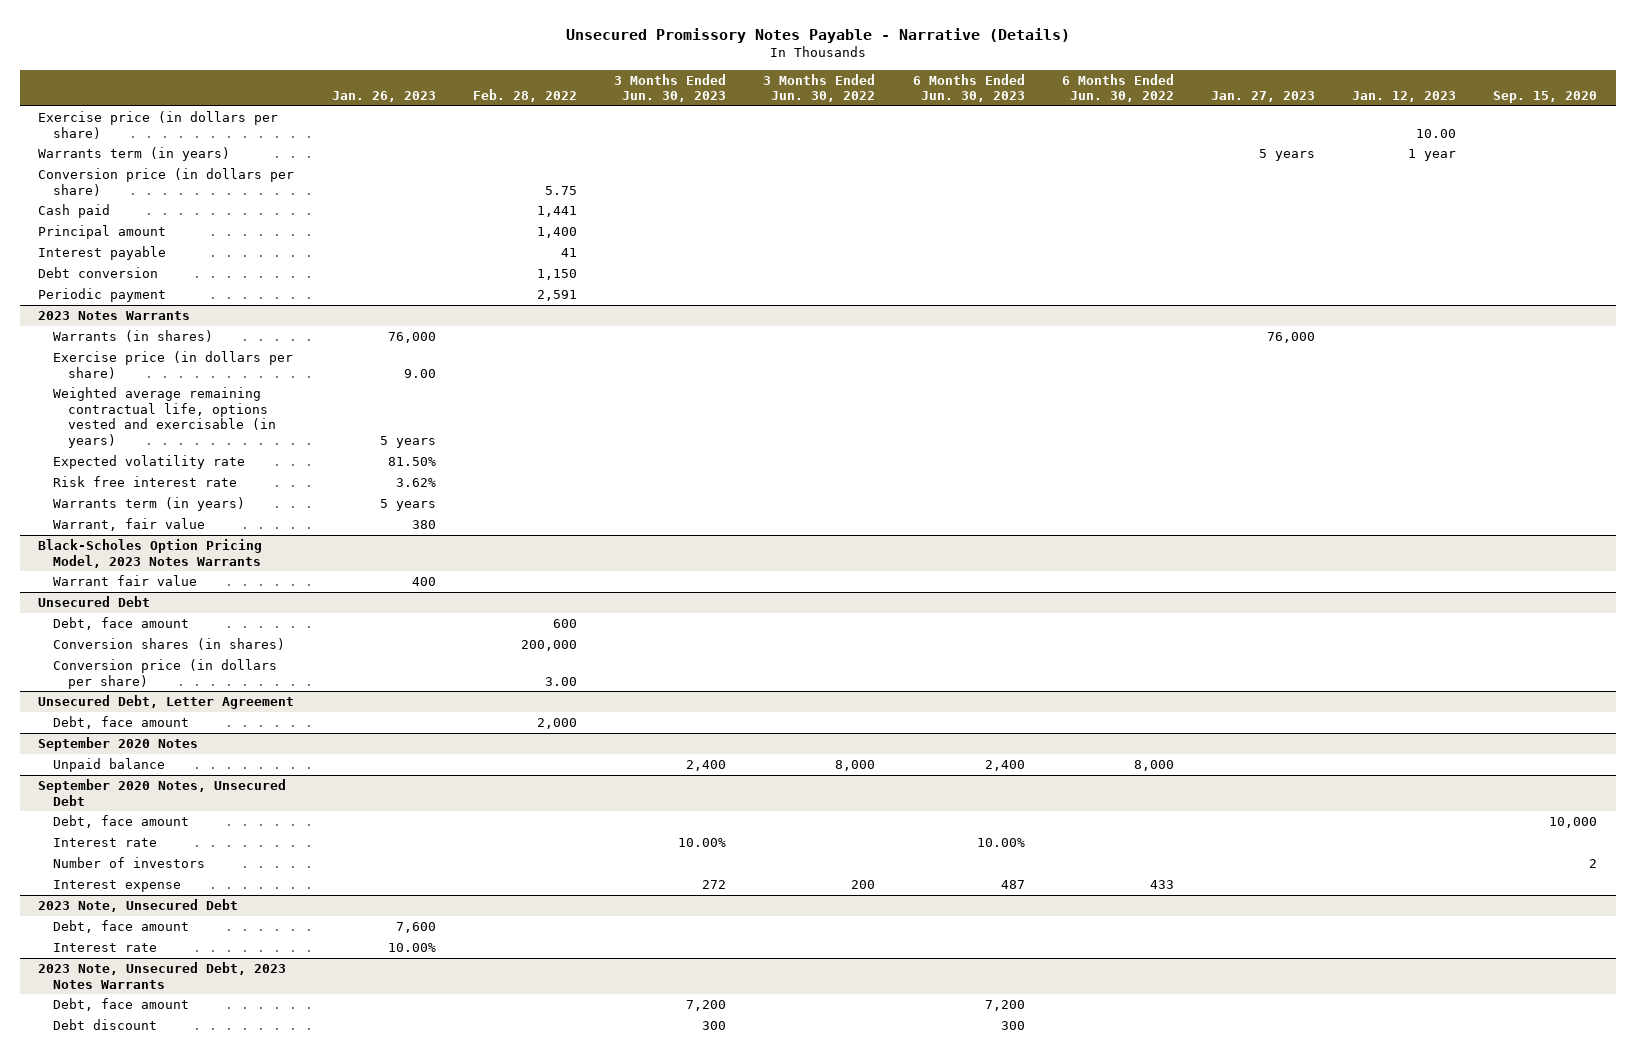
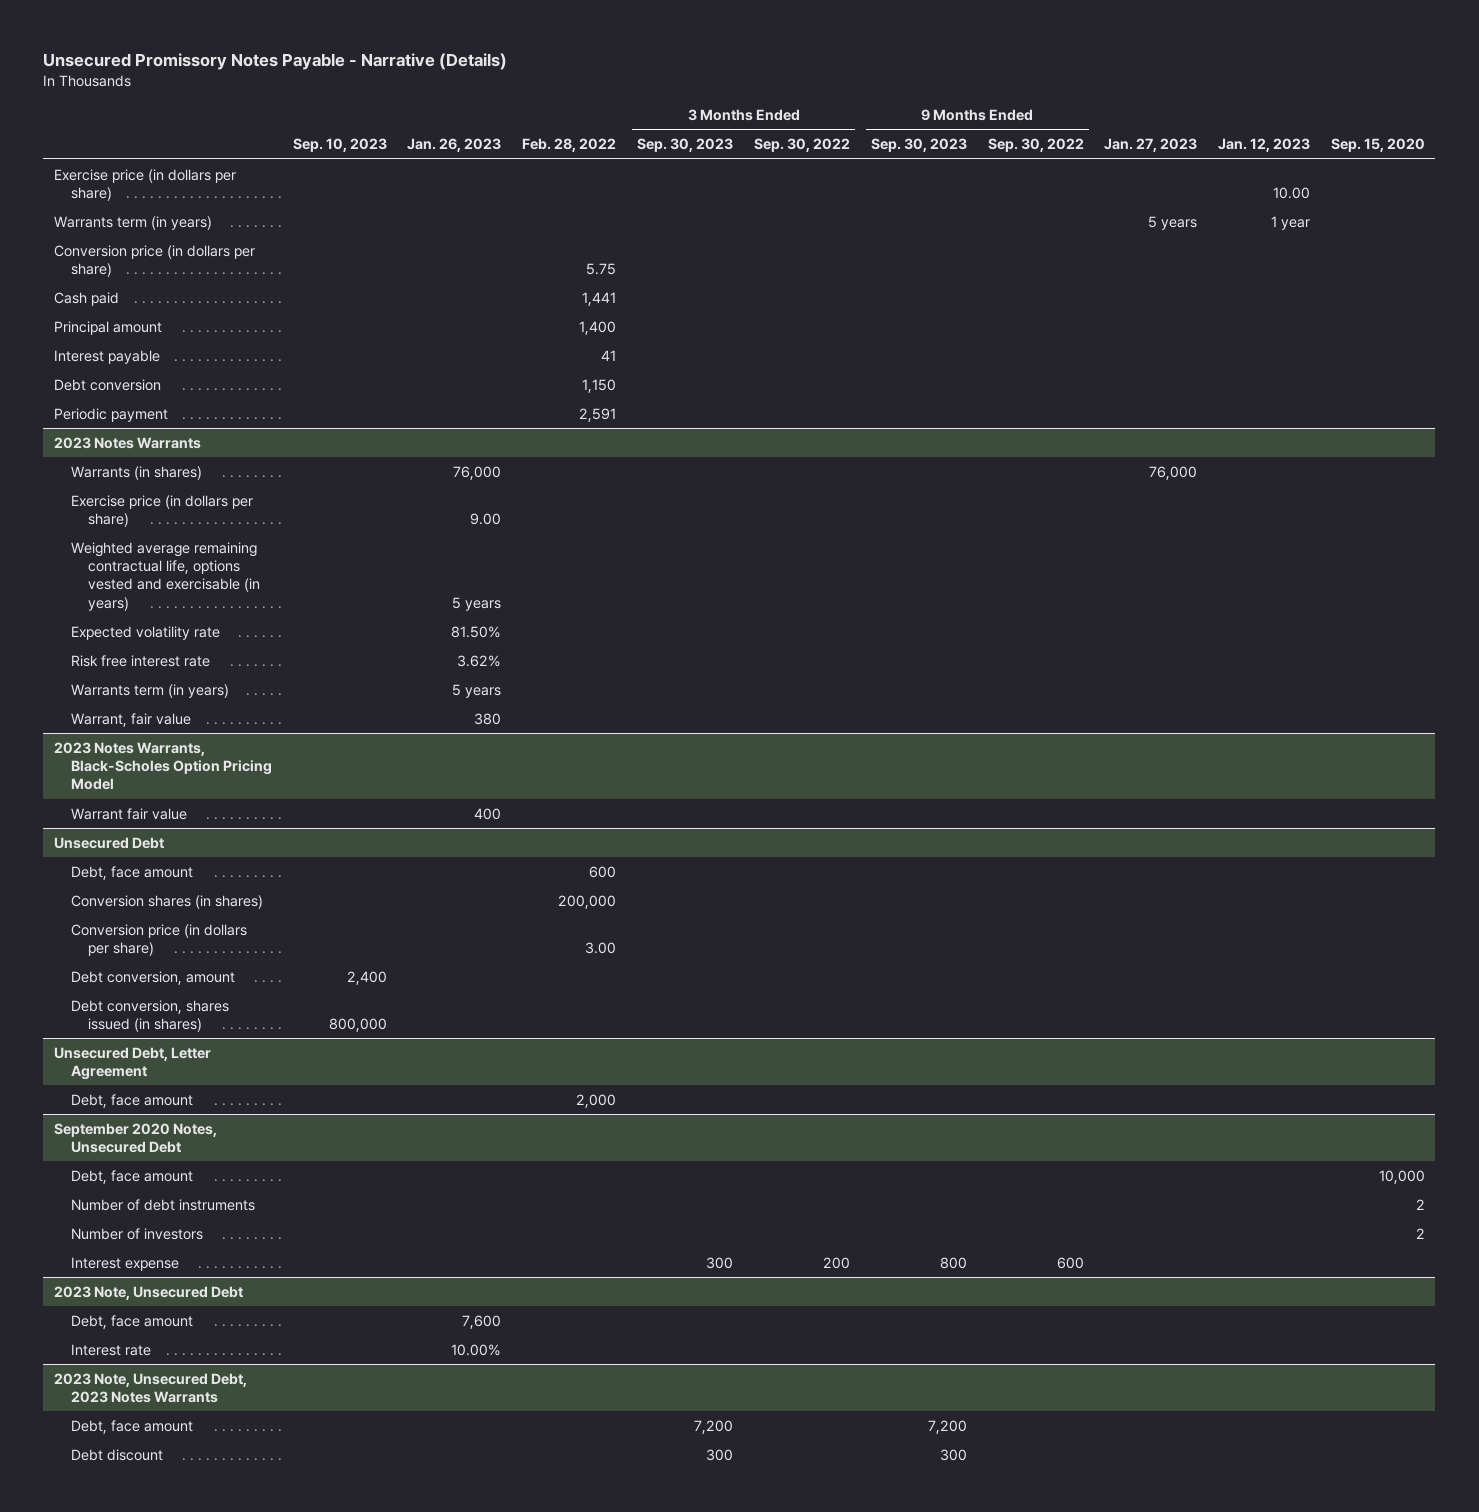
- | Jan. 26, 2023 | Feb. 28, 2022 | 3 Months Ended Jun. 30, 2023 | 3 Months Ended Jun. 30, 2022 | 6 Months Ended Jun. 30, 2023 | 6 Months Ended Jun. 30, 2022 | Jan. 27, 2023 | Jan. 12, 2023 | Sep. 15, 2020
+ | Sep. 10, 2023 | Jan. 26, 2023 | Feb. 28, 2022 | 3 Months Ended Sep. 30, 2023 | 3 Months Ended Sep. 30, 2022 | 9 Months Ended Sep. 30, 2023 | 9 Months Ended Sep. 30, 2022 | Jan. 27, 2023 | Jan. 12, 2023 | Sep. 15, 2020
- Black-Scholes Option Pricing Model, 2023 Notes Warrants
+ 2023 Notes Warrants, Black-Scholes Option Pricing Model
@ Unsecured Debt
+ Debt conversion, amount | 2,400 | | | | | | | | |
+ Debt conversion, shares issued (in shares) | 800,000 | | | | | | | | |
- September 2020 Notes
- Unpaid balance | | | 2,400 | 8,000 | 2,400 | 8,000 | | |
@ September 2020 Notes, Unsecured Debt
- Interest rate | | | 10.00% | | 10.00% | | | |
+ Number of debt instruments | | | | | | | | | | 2

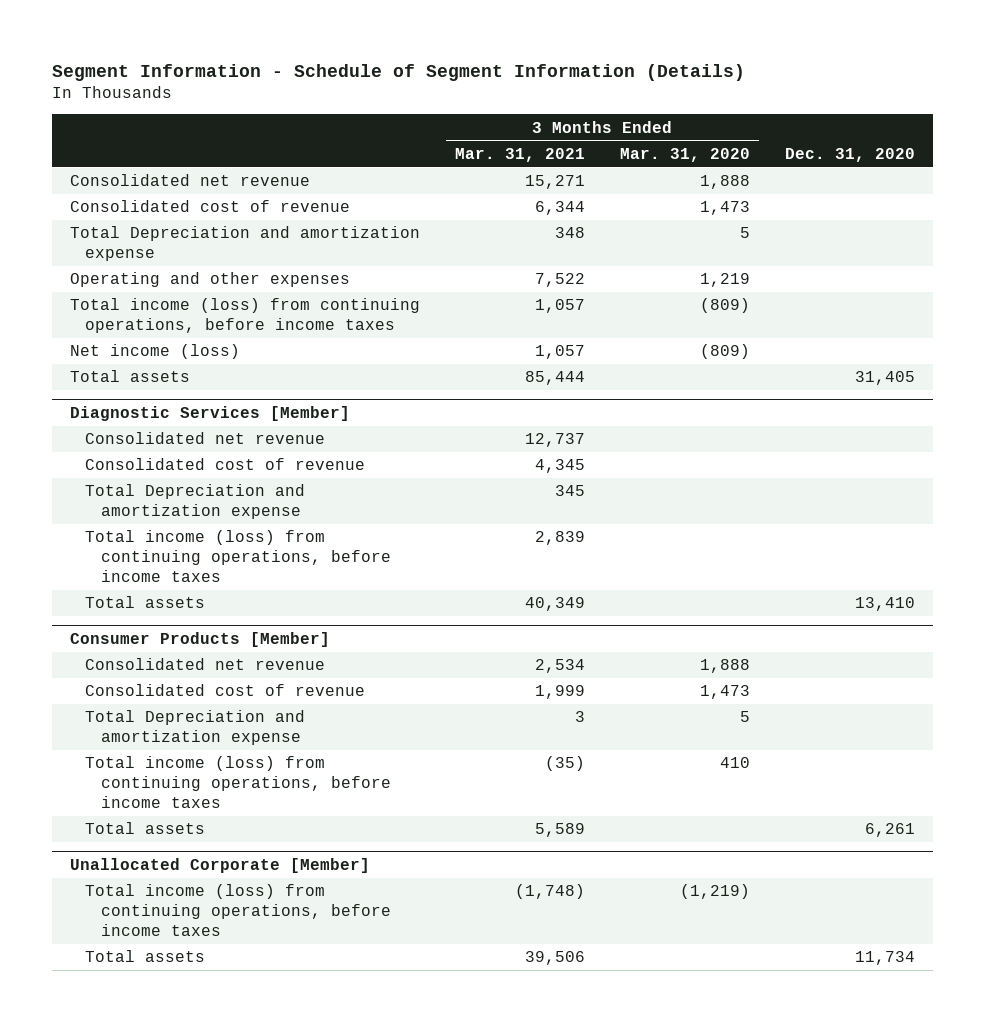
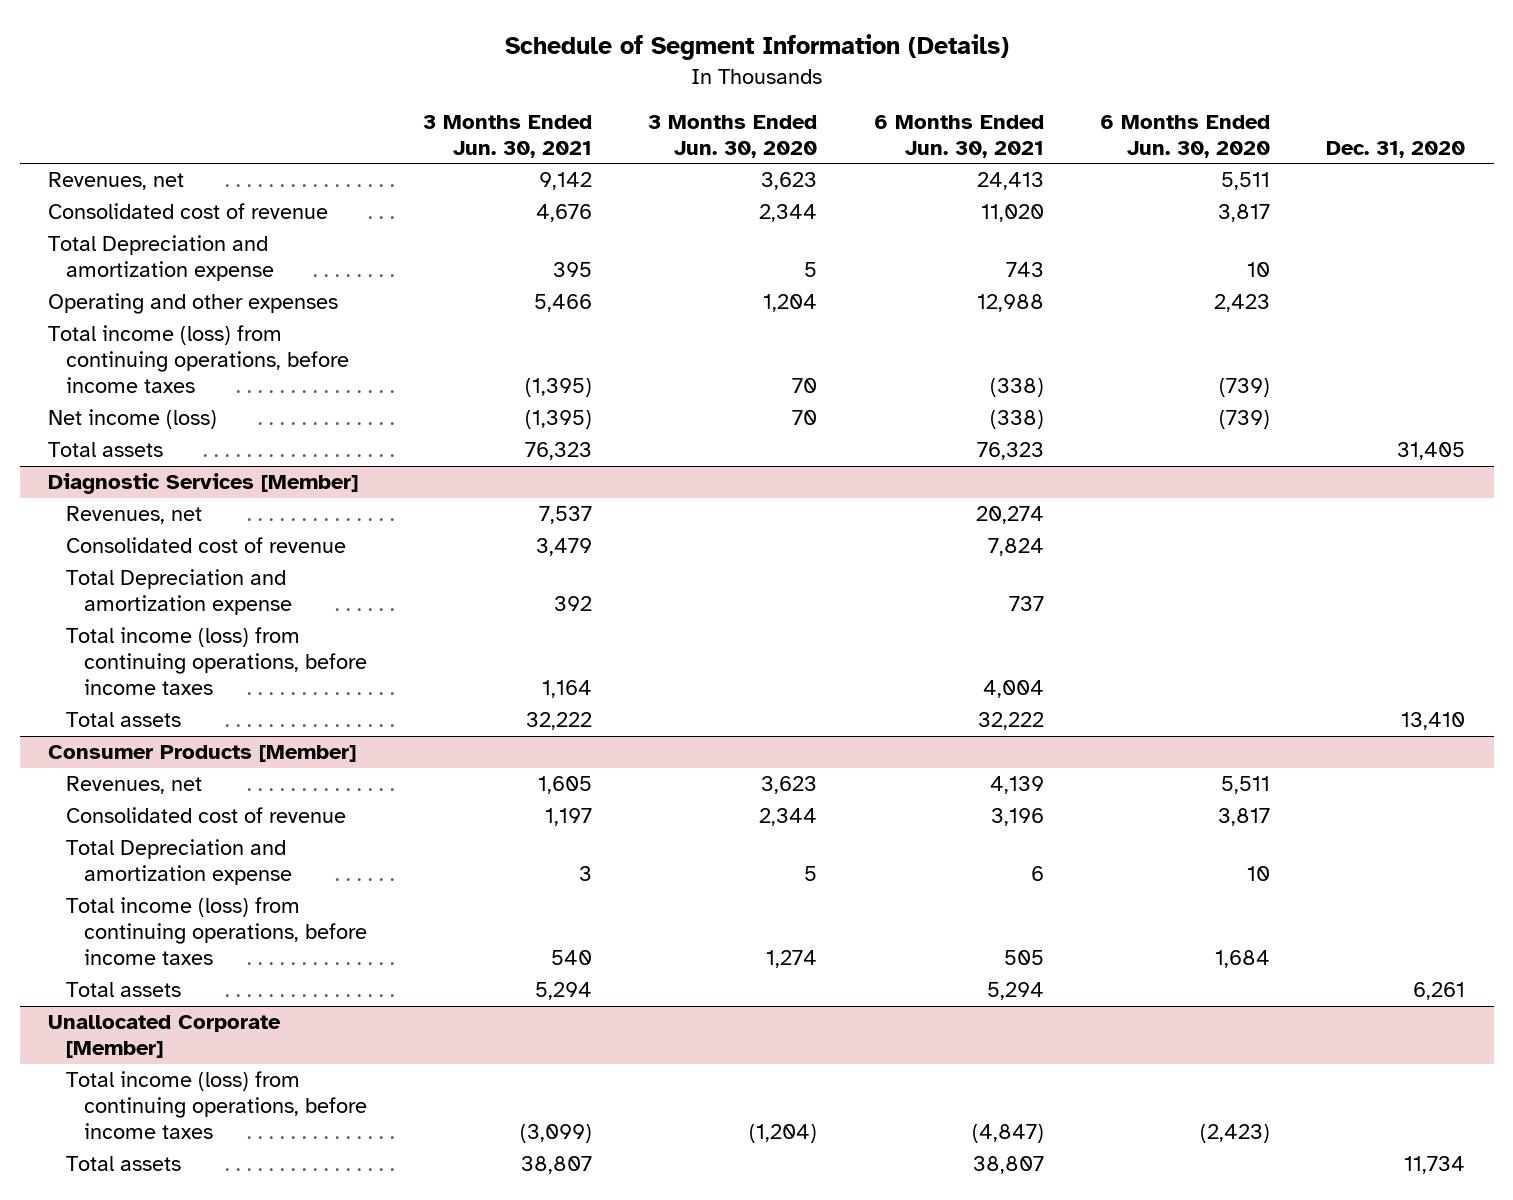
- Segment Information - Schedule of Segment Information (Details)
+ Schedule of Segment Information (Details)
- | 3 Months Ended Mar. 31, 2021 | 3 Months Ended Mar. 31, 2020 | Dec. 31, 2020
+ | 3 Months Ended Jun. 30, 2021 | 3 Months Ended Jun. 30, 2020 | 6 Months Ended Jun. 30, 2021 | 6 Months Ended Jun. 30, 2020 | Dec. 31, 2020
- Consolidated net revenue | 15,271 | 1,888 |
+ Revenues, net | 9,142 | 3,623 | 24,413 | 5,511 |
@ Diagnostic Services [Member]
- Consolidated net revenue | 12,737 | |
+ Revenues, net | 7,537 | | 20,274 | |
@ Consumer Products [Member]
- Consolidated net revenue | 2,534 | 1,888 |
+ Revenues, net | 1,605 | 3,623 | 4,139 | 5,511 |

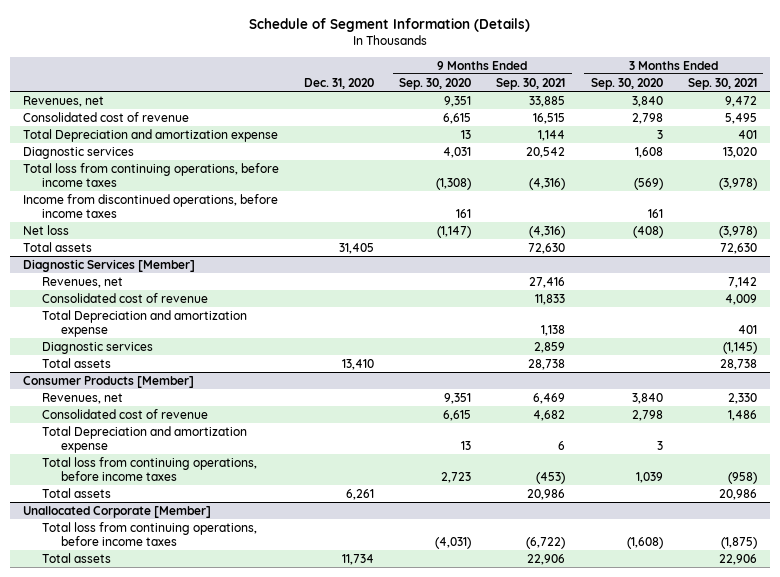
- | 3 Months Ended Jun. 30, 2021 | 3 Months Ended Jun. 30, 2020 | 6 Months Ended Jun. 30, 2021 | 6 Months Ended Jun. 30, 2020 | Dec. 31, 2020
+ | Dec. 31, 2020 | 9 Months Ended Sep. 30, 2020 | 9 Months Ended Sep. 30, 2021 | 3 Months Ended Sep. 30, 2020 | 3 Months Ended Sep. 30, 2021
- Operating and other expenses | 5,466 | 1,204 | 12,988 | 2,423 |
- Total income (loss) from continuing operations, before income taxes | (1,395) | 70 | (338) | (739) |
- Net income (loss) | (1,395) | 70 | (338) | (739) |
+ Diagnostic services | | 4,031 | 20,542 | 1,608 | 13,020
+ Total loss from continuing operations, before income taxes | | (1,308) | (4,316) | (569) | (3,978)
+ Income from discontinued operations, before income taxes | | 161 | | 161 |
+ Net loss | | (1,147) | (4,316) | (408) | (3,978)
@ Diagnostic Services [Member]
- Total income (loss) from continuing operations, before income taxes | 1,164 | | 4,004 | |
+ Diagnostic services | | | 2,859 | | (1,145)
@ Consumer Products [Member]
- Total income (loss) from continuing operations, before income taxes | 540 | 1,274 | 505 | 1,684 |
+ Total loss from continuing operations, before income taxes | | 2,723 | (453) | 1,039 | (958)
@ Unallocated Corporate [Member]
- Total income (loss) from continuing operations, before income taxes | (3,099) | (1,204) | (4,847) | (2,423) |
+ Total loss from continuing operations, before income taxes | | (4,031) | (6,722) | (1,608) | (1,875)

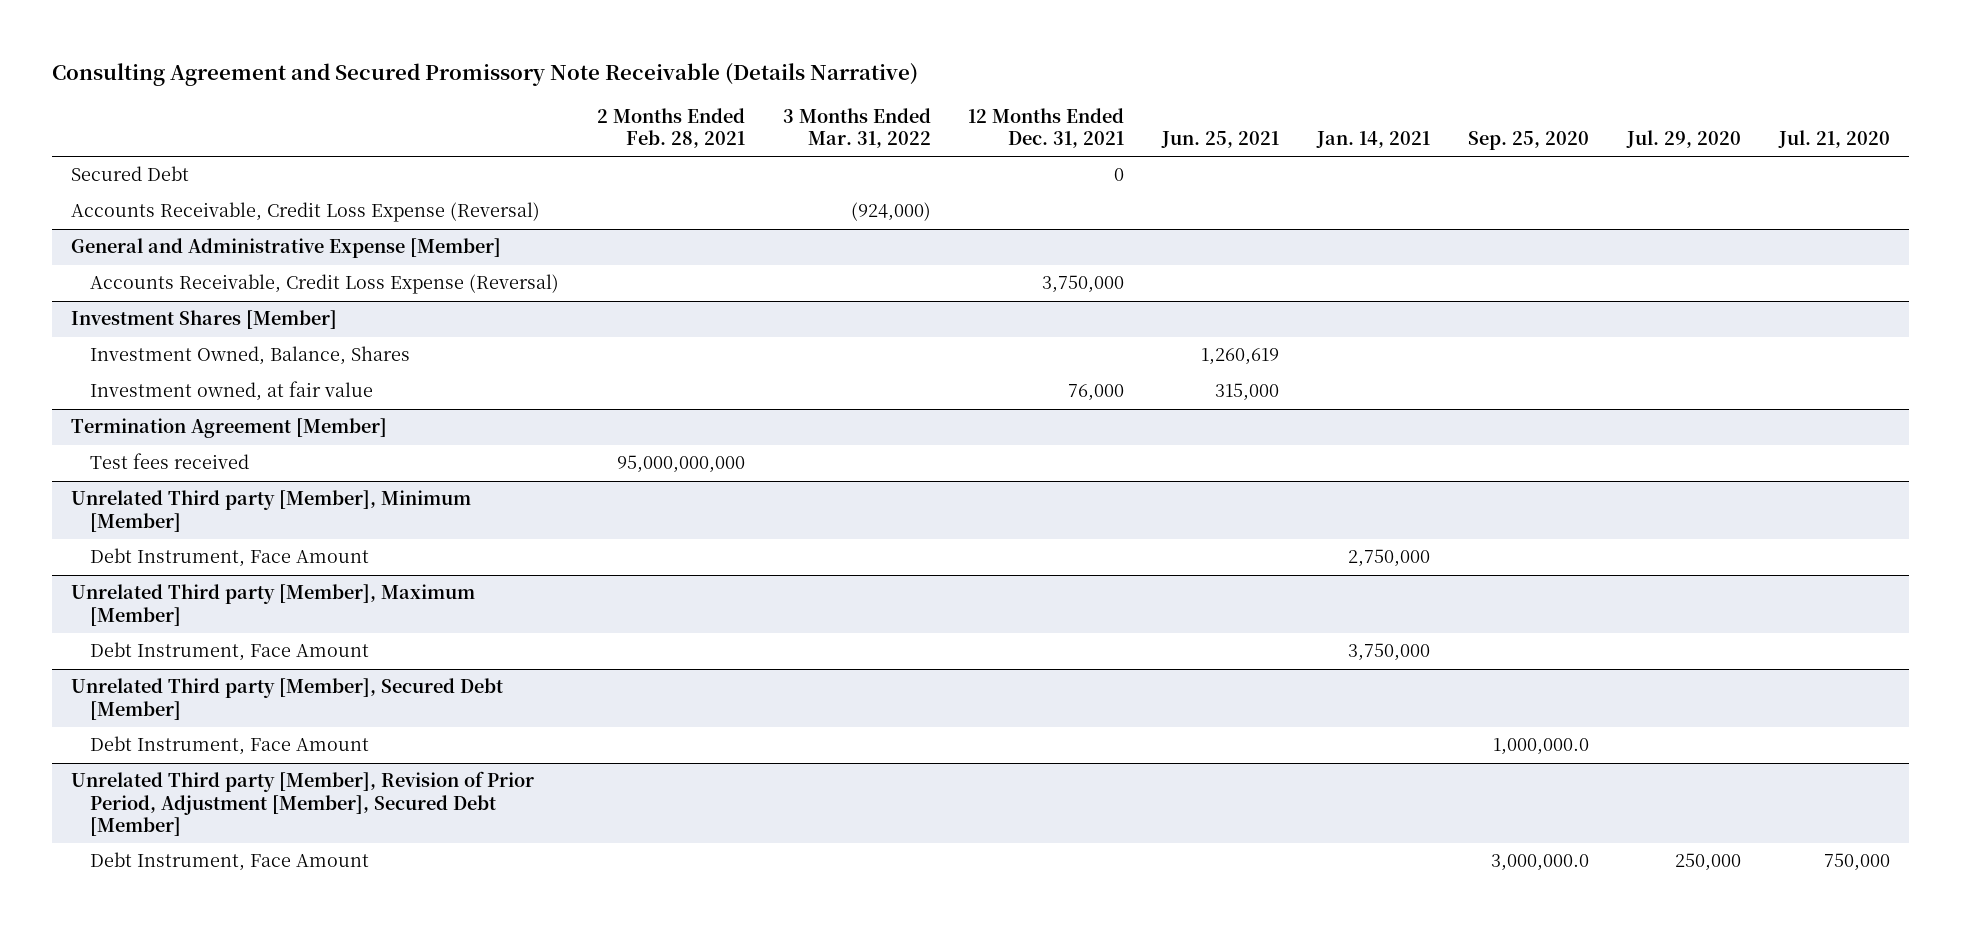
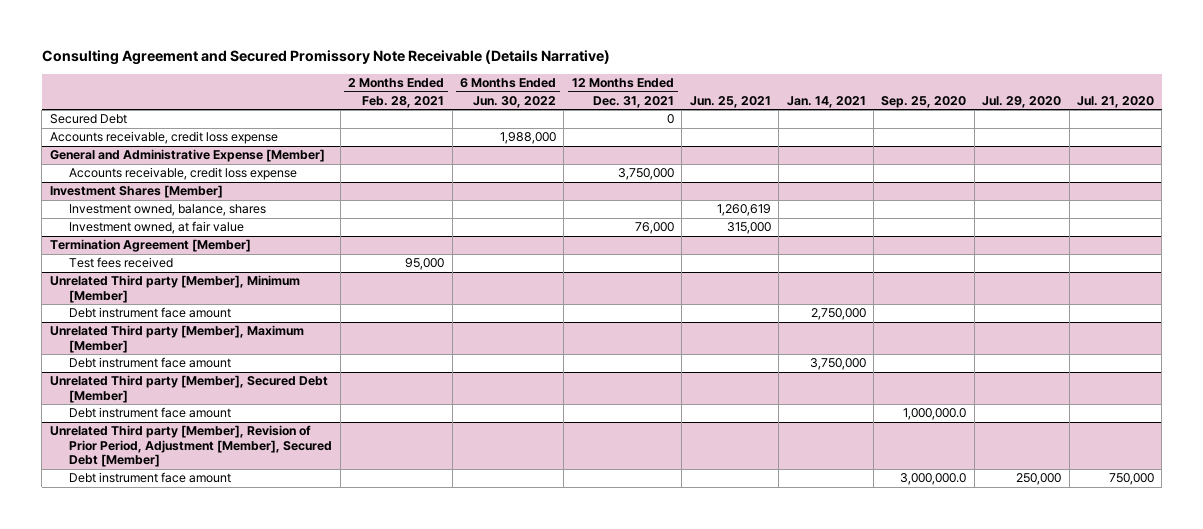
- | 2 Months Ended Feb. 28, 2021 | 3 Months Ended Mar. 31, 2022 | 12 Months Ended Dec. 31, 2021 | Jun. 25, 2021 | Jan. 14, 2021 | Sep. 25, 2020 | Jul. 29, 2020 | Jul. 21, 2020
+ | 2 Months Ended Feb. 28, 2021 | 6 Months Ended Jun. 30, 2022 | 12 Months Ended Dec. 31, 2021 | Jun. 25, 2021 | Jan. 14, 2021 | Sep. 25, 2020 | Jul. 29, 2020 | Jul. 21, 2020
- Accounts Receivable, Credit Loss Expense (Reversal) | | (924,000) | | | | | |
+ Accounts receivable, credit loss expense | | 1,988,000 | | | | | |
@ General and Administrative Expense [Member]
- Accounts Receivable, Credit Loss Expense (Reversal) | | | 3,750,000 | | | | |
+ Accounts receivable, credit loss expense | | | 3,750,000 | | | | |
@ Investment Shares [Member]
- Investment Owned, Balance, Shares | | | | 1,260,619 | | | |
+ Investment owned, balance, shares | | | | 1,260,619 | | | |
@ Termination Agreement [Member]
- Test fees received | 95,000,000,000 | | | | | | |
+ Test fees received | 95,000 | | | | | | |
@ Unrelated Third party [Member], Minimum [Member]
- Debt Instrument, Face Amount | | | | | 2,750,000 | | |
+ Debt instrument face amount | | | | | 2,750,000 | | |
@ Unrelated Third party [Member], Maximum [Member]
- Debt Instrument, Face Amount | | | | | 3,750,000 | | |
+ Debt instrument face amount | | | | | 3,750,000 | | |
@ Unrelated Third party [Member], Secured Debt [Member]
- Debt Instrument, Face Amount | | | | | | 1,000,000.0 | |
+ Debt instrument face amount | | | | | | 1,000,000.0 | |
@ Unrelated Third party [Member], Revision of Prior Period, Adjustment [Member], Secured Debt [Member]
- Debt Instrument, Face Amount | | | | | | 3,000,000.0 | 250,000 | 750,000
+ Debt instrument face amount | | | | | | 3,000,000.0 | 250,000 | 750,000

